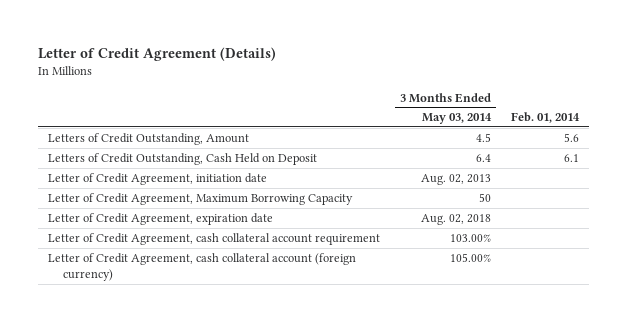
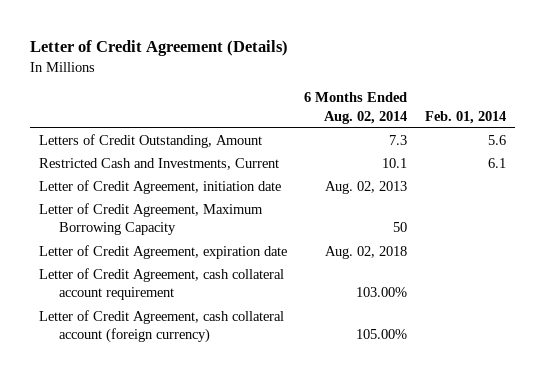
- | 3 Months Ended May 03, 2014 | Feb. 01, 2014
+ | 6 Months Ended Aug. 02, 2014 | Feb. 01, 2014
- Letters of Credit Outstanding, Cash Held on Deposit | 6.4 | 6.1
+ Restricted Cash and Investments, Current | 10.1 | 6.1

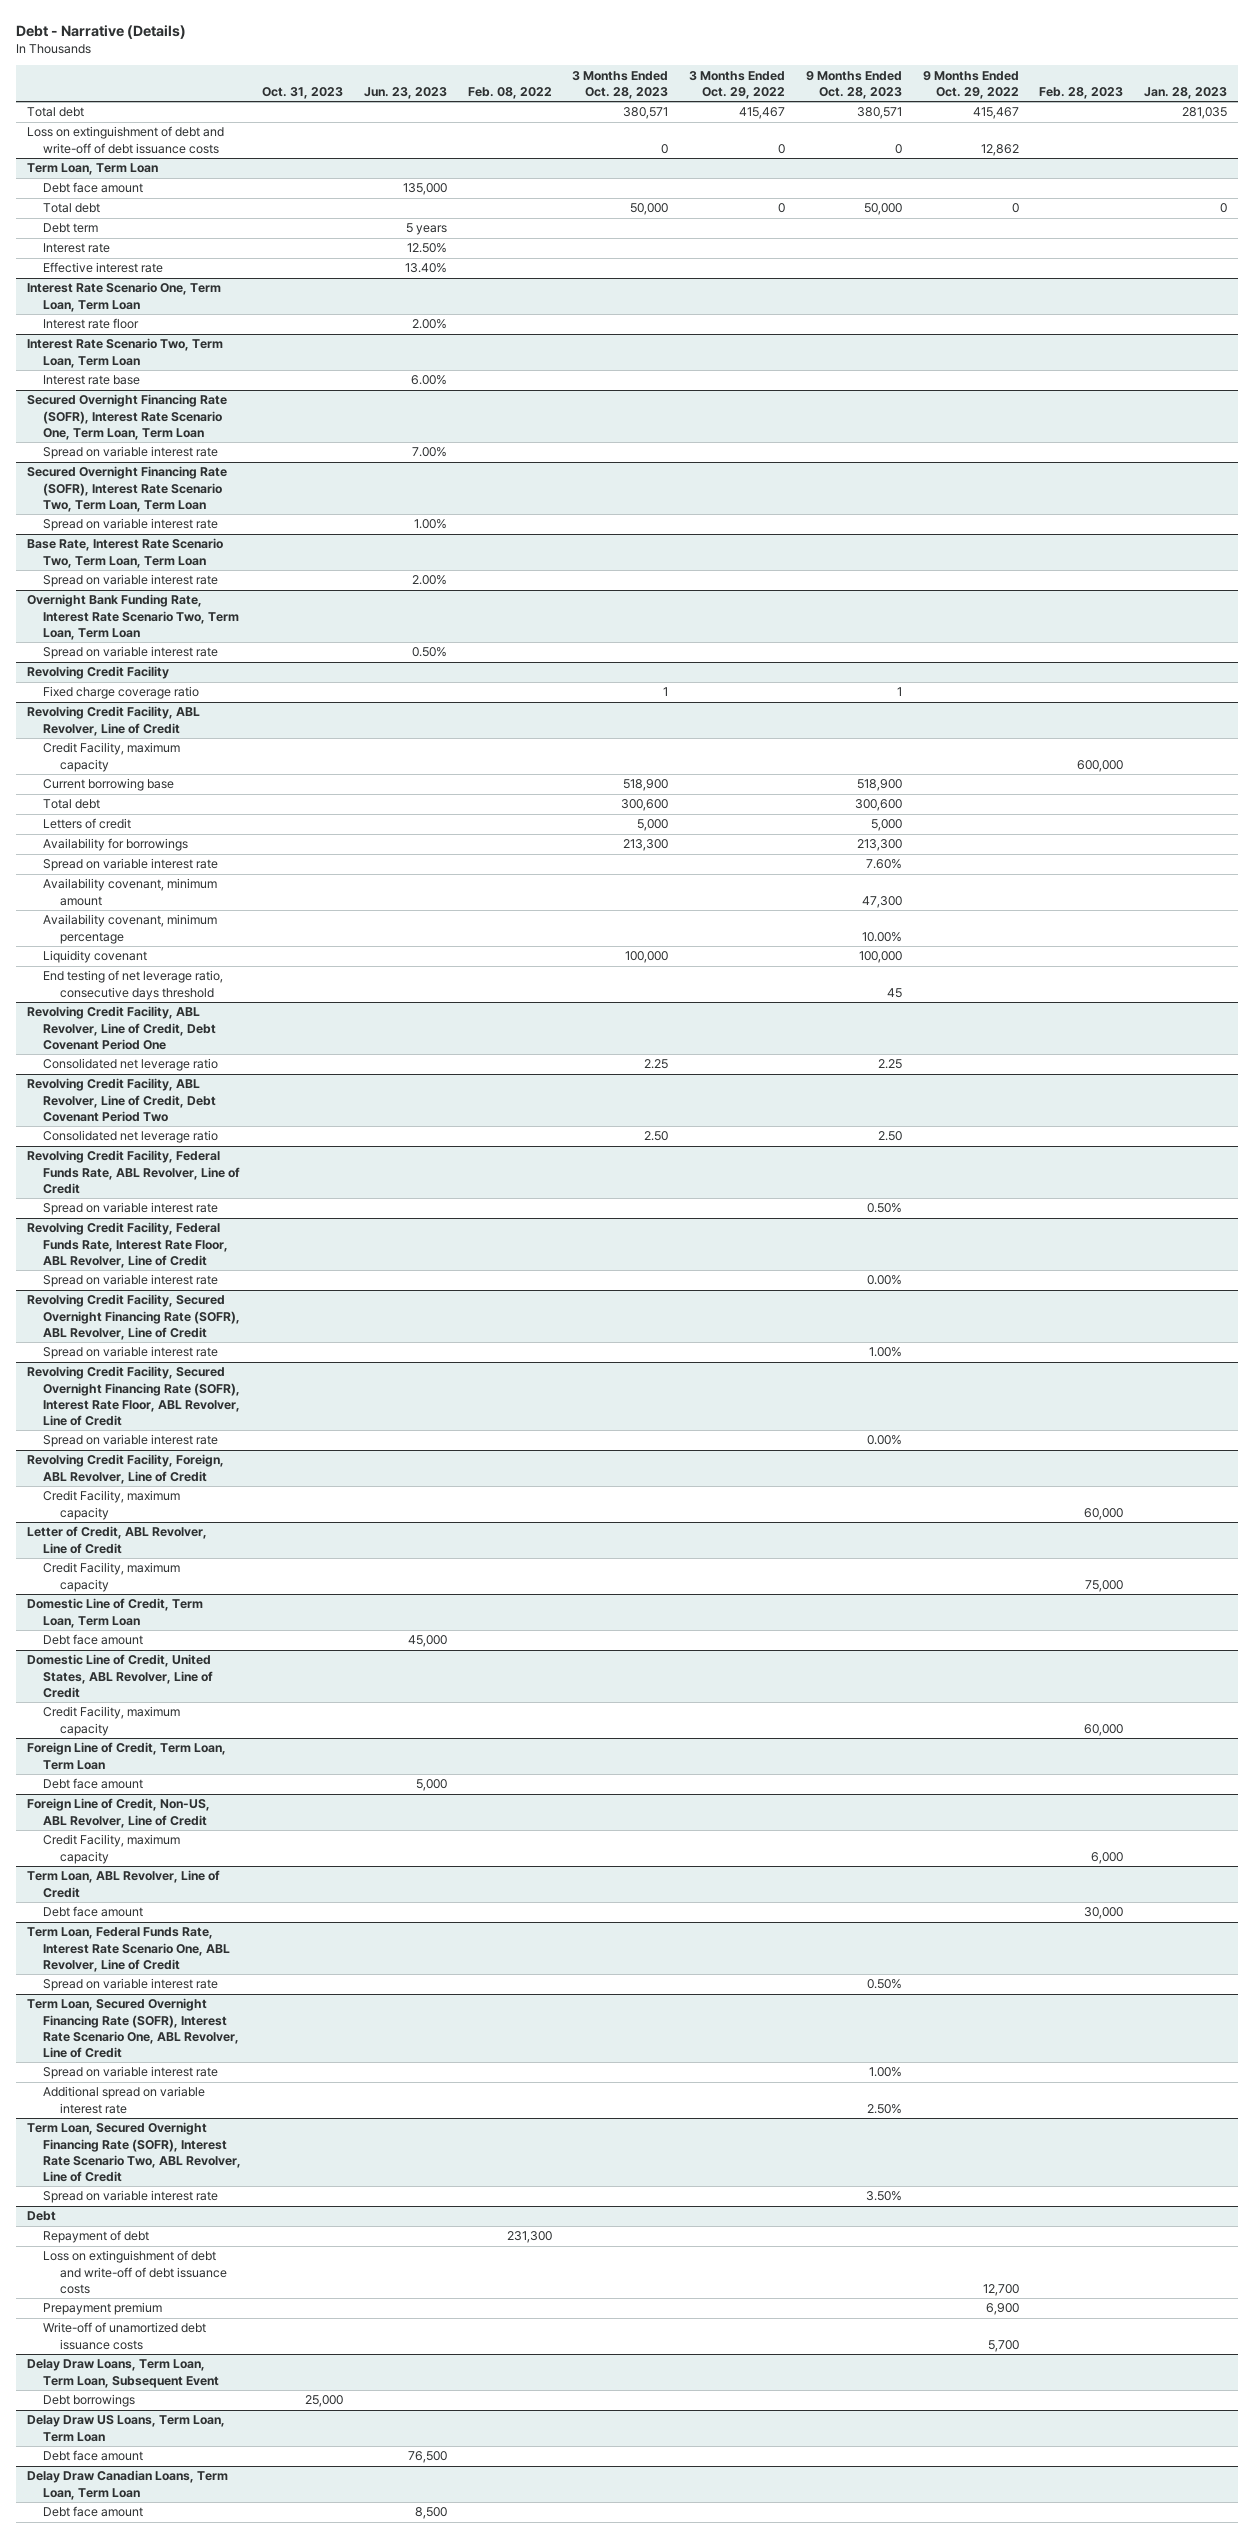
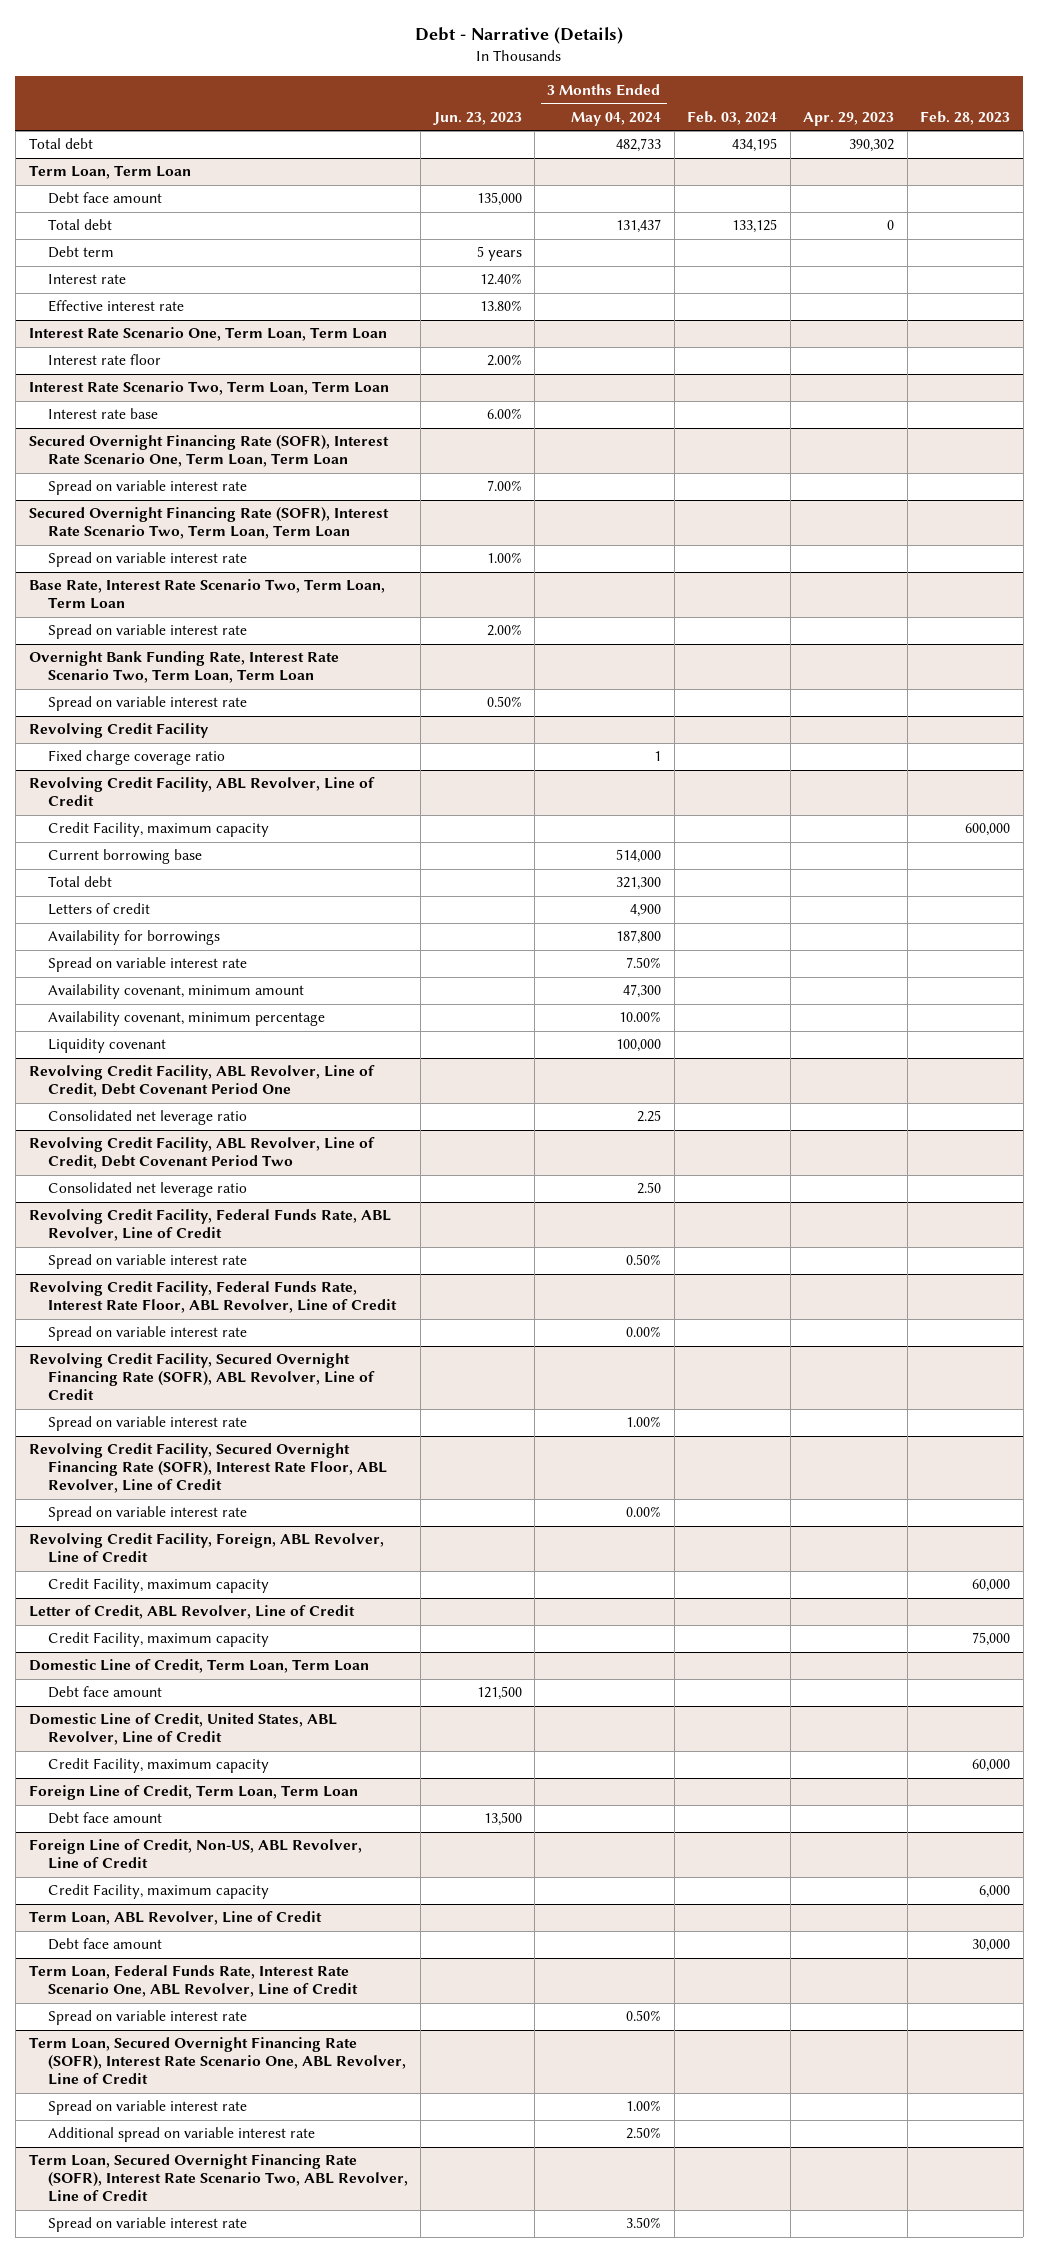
- | Oct. 31, 2023 | Jun. 23, 2023 | Feb. 08, 2022 | 3 Months Ended Oct. 28, 2023 | 3 Months Ended Oct. 29, 2022 | 9 Months Ended Oct. 28, 2023 | 9 Months Ended Oct. 29, 2022 | Feb. 28, 2023 | Jan. 28, 2023
+ | Jun. 23, 2023 | 3 Months Ended May 04, 2024 | Feb. 03, 2024 | Apr. 29, 2023 | Feb. 28, 2023
- Loss on extinguishment of debt and write-off of debt issuance costs | | | | 0 | 0 | 0 | 12,862 | |
@ Term Loan, Term Loan
- Interest rate | | 12.50% | | | | | | |
- Effective interest rate | | 13.40% | | | | | | |
+ Interest rate | 12.40% | | | |
+ Effective interest rate | 13.80% | | | |
@ Revolving Credit Facility, ABL Revolver, Line of Credit
- End testing of net leverage ratio, consecutive days threshold | | | | | | 45 | | |
@ Domestic Line of Credit, Term Loan, Term Loan
- Debt face amount | | 45,000 | | | | | | |
+ Debt face amount | 121,500 | | | |
@ Foreign Line of Credit, Term Loan, Term Loan
- Debt face amount | | 5,000 | | | | | | |
+ Debt face amount | 13,500 | | | |
- Debt
- Repayment of debt | | | 231,300 | | | | | |
- Loss on extinguishment of debt and write-off of debt issuance costs | | | | | | | 12,700 | |
- Prepayment premium | | | | | | | 6,900 | |
- Write-off of unamortized debt issuance costs | | | | | | | 5,700 | |
- Delay Draw Loans, Term Loan, Term Loan, Subsequent Event
- Debt borrowings | 25,000 | | | | | | | |
- Delay Draw US Loans, Term Loan, Term Loan
- Debt face amount | | 76,500 | | | | | | |
- Delay Draw Canadian Loans, Term Loan, Term Loan
- Debt face amount | | 8,500 | | | | | | |

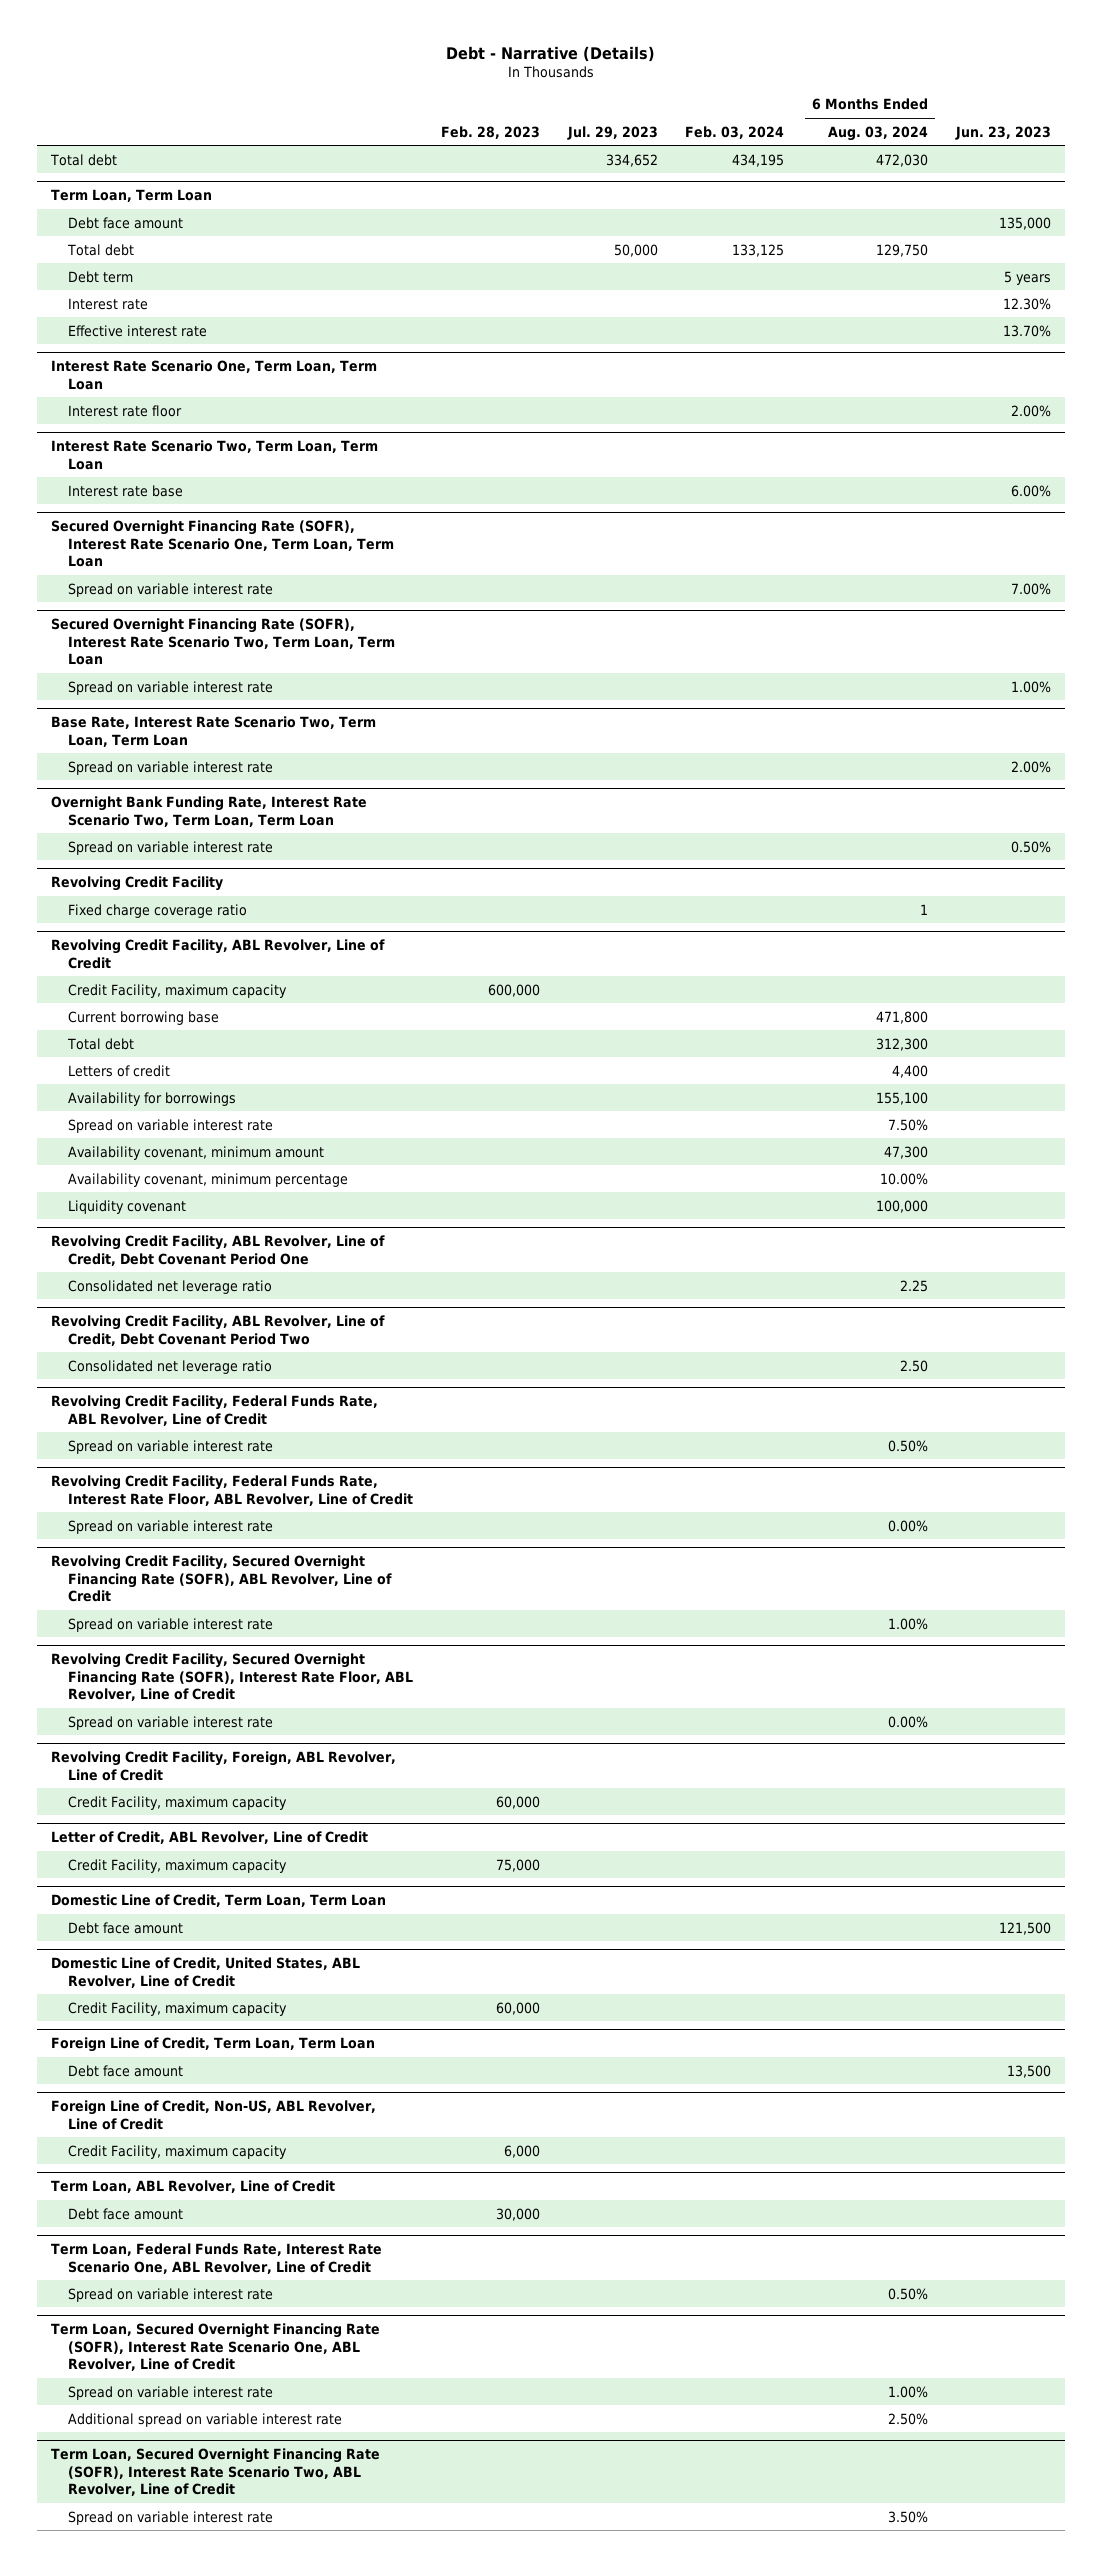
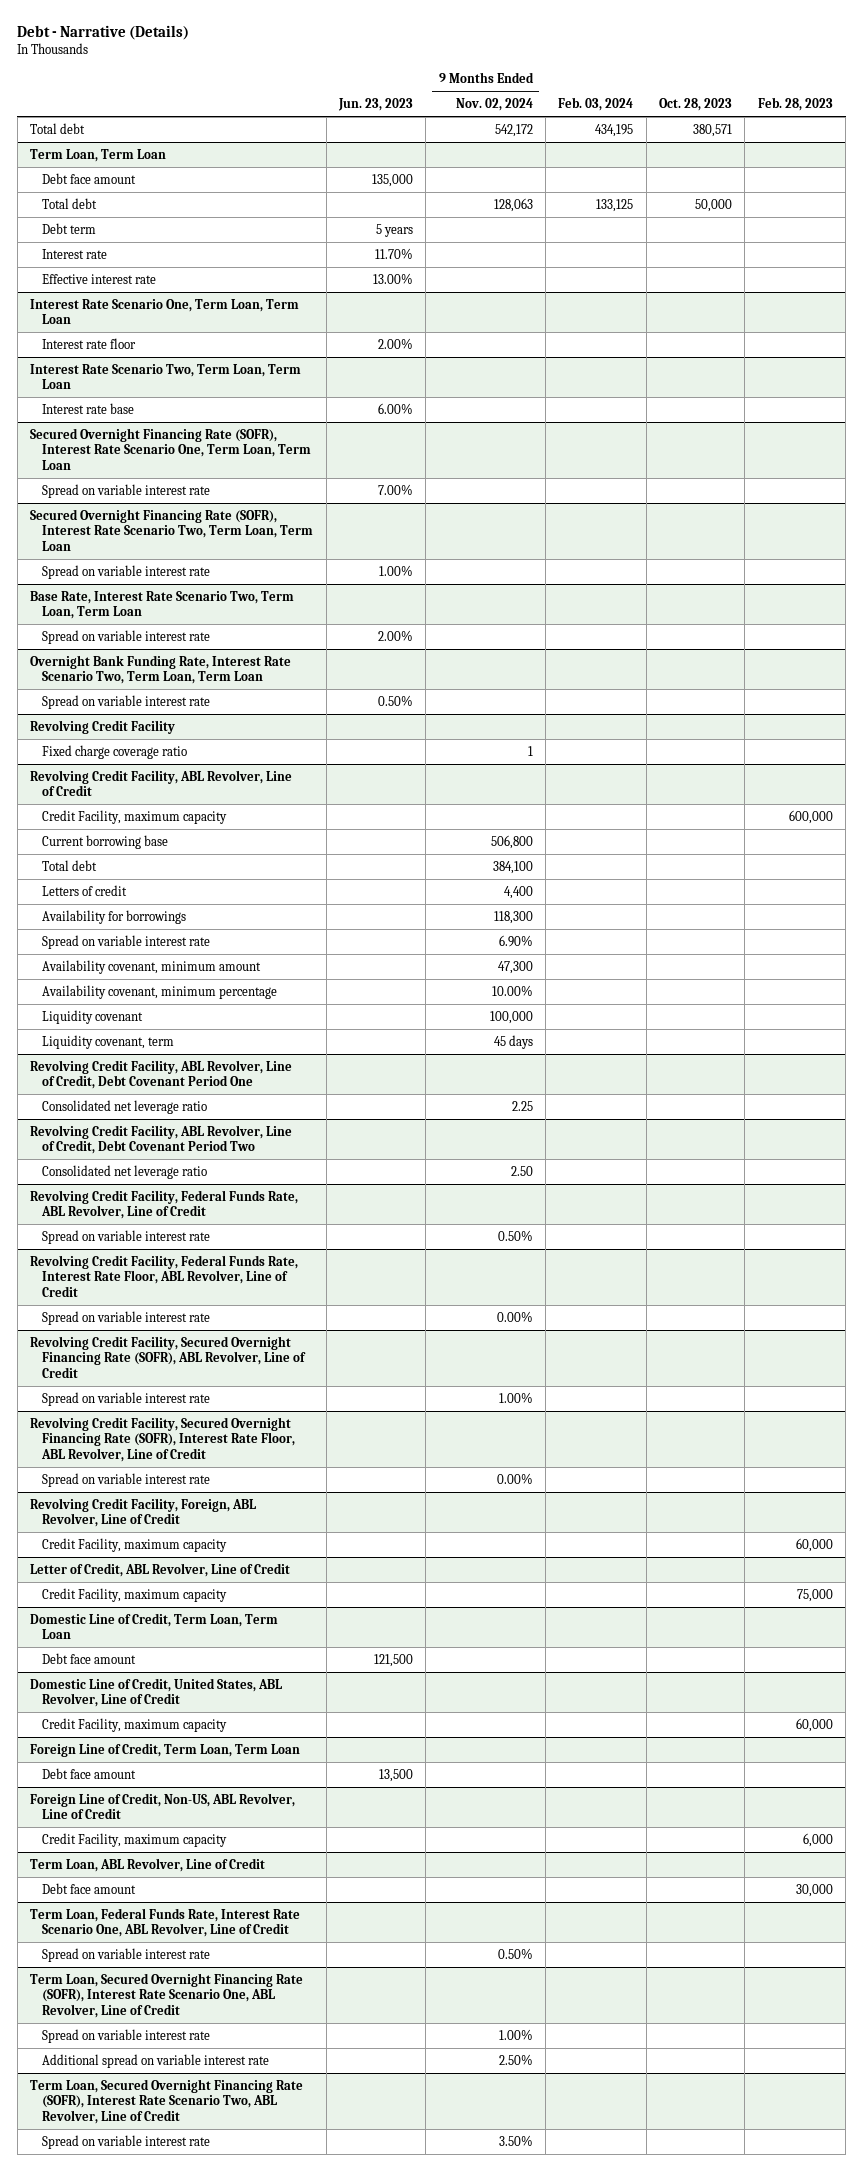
- | Feb. 28, 2023 | Jul. 29, 2023 | Feb. 03, 2024 | 6 Months Ended Aug. 03, 2024 | Jun. 23, 2023
+ | Jun. 23, 2023 | 9 Months Ended Nov. 02, 2024 | Feb. 03, 2024 | Oct. 28, 2023 | Feb. 28, 2023
@ Term Loan, Term Loan
- Interest rate | | | | | 12.30%
- Effective interest rate | | | | | 13.70%
+ Interest rate | 11.70% | | | |
+ Effective interest rate | 13.00% | | | |
@ Revolving Credit Facility, ABL Revolver, Line of Credit
+ Liquidity covenant, term | | 45 days | | |

